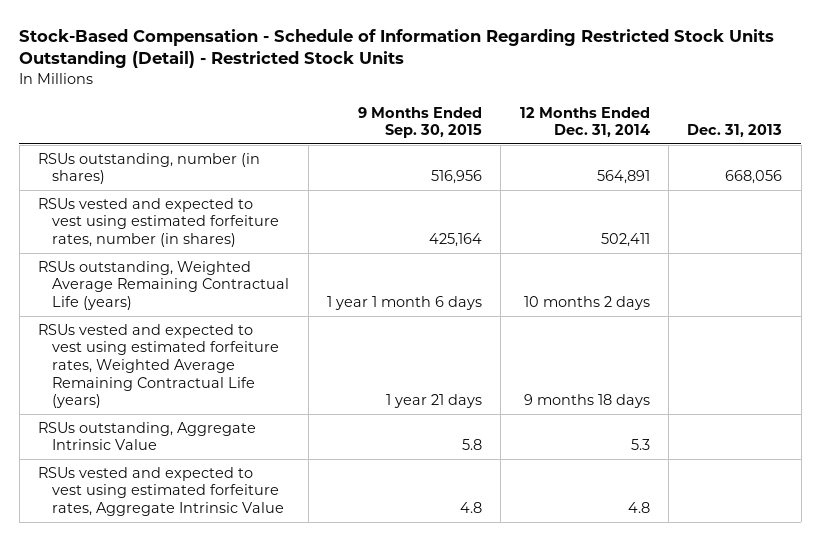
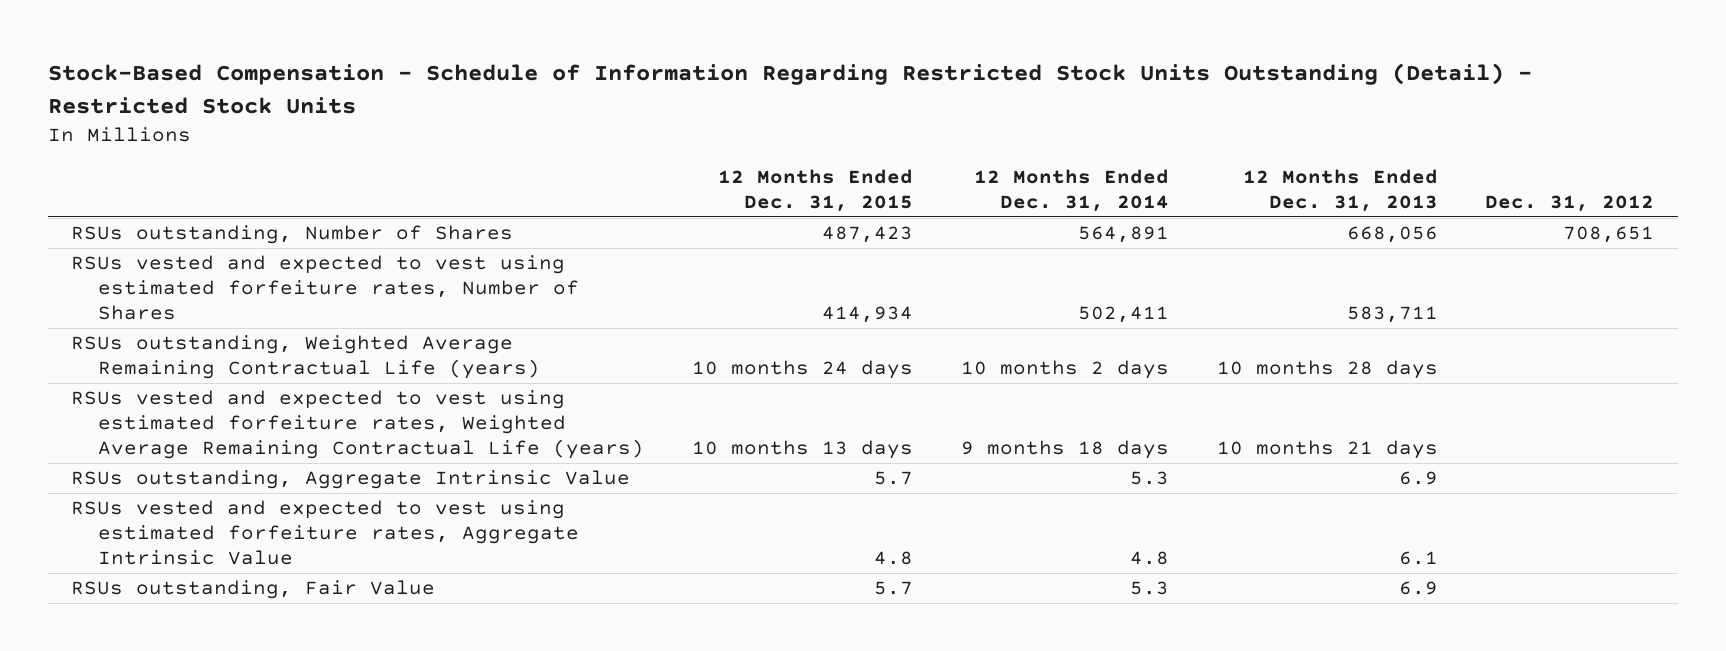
- | 9 Months Ended Sep. 30, 2015 | 12 Months Ended Dec. 31, 2014 | Dec. 31, 2013
+ | 12 Months Ended Dec. 31, 2015 | 12 Months Ended Dec. 31, 2014 | 12 Months Ended Dec. 31, 2013 | Dec. 31, 2012
- RSUs outstanding, number (in shares) | 516,956 | 564,891 | 668,056
- RSUs vested and expected to vest using estimated forfeiture rates, number (in shares) | 425,164 | 502,411 |
+ RSUs outstanding, Number of Shares | 487,423 | 564,891 | 668,056 | 708,651
+ RSUs vested and expected to vest using estimated forfeiture rates, Number of Shares | 414,934 | 502,411 | 583,711 |
+ RSUs outstanding, Fair Value | 5.7 | 5.3 | 6.9 |

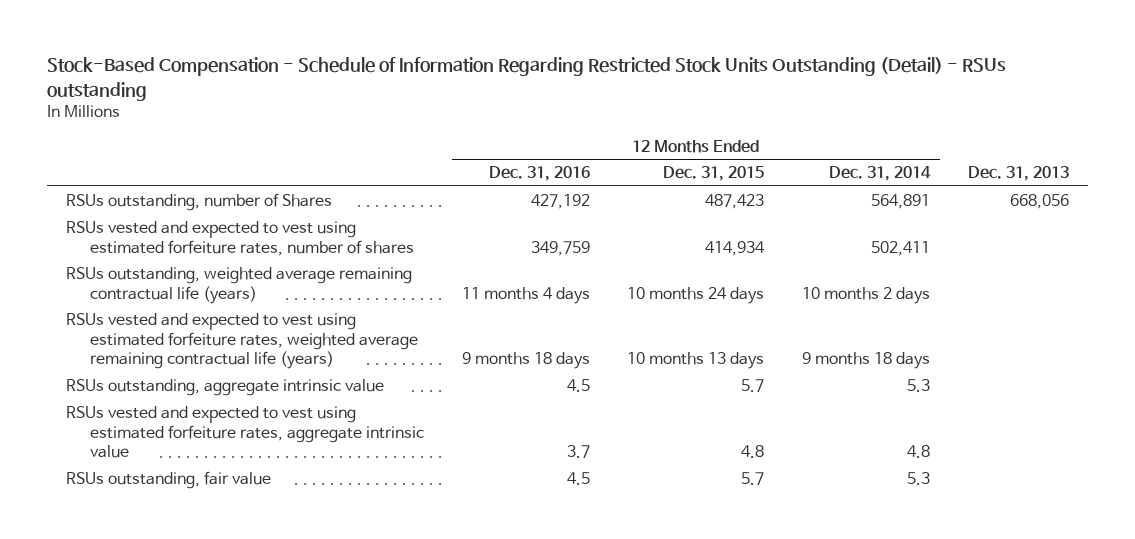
- Stock-Based Compensation - Schedule of Information Regarding Restricted Stock Units Outstanding (Detail) - Restricted Stock Units
+ Stock-Based Compensation - Schedule of Information Regarding Restricted Stock Units Outstanding (Detail) - RSUs outstanding
- | 12 Months Ended Dec. 31, 2015 | 12 Months Ended Dec. 31, 2014 | 12 Months Ended Dec. 31, 2013 | Dec. 31, 2012
+ | 12 Months Ended Dec. 31, 2016 | 12 Months Ended Dec. 31, 2015 | 12 Months Ended Dec. 31, 2014 | Dec. 31, 2013
- RSUs outstanding, Number of Shares | 487,423 | 564,891 | 668,056 | 708,651
- RSUs vested and expected to vest using estimated forfeiture rates, Number of Shares | 414,934 | 502,411 | 583,711 |
- RSUs outstanding, Weighted Average Remaining Contractual Life (years) | 10 months 24 days | 10 months 2 days | 10 months 28 days |
- RSUs vested and expected to vest using estimated forfeiture rates, Weighted Average Remaining Contractual Life (years) | 10 months 13 days | 9 months 18 days | 10 months 21 days |
- RSUs outstanding, Aggregate Intrinsic Value | 5.7 | 5.3 | 6.9 |
- RSUs vested and expected to vest using estimated forfeiture rates, Aggregate Intrinsic Value | 4.8 | 4.8 | 6.1 |
- RSUs outstanding, Fair Value | 5.7 | 5.3 | 6.9 |
+ RSUs outstanding, number of Shares | 427,192 | 487,423 | 564,891 | 668,056
+ RSUs vested and expected to vest using estimated forfeiture rates, number of shares | 349,759 | 414,934 | 502,411 |
+ RSUs outstanding, weighted average remaining contractual life (years) | 11 months 4 days | 10 months 24 days | 10 months 2 days |
+ RSUs vested and expected to vest using estimated forfeiture rates, weighted average remaining contractual life (years) | 9 months 18 days | 10 months 13 days | 9 months 18 days |
+ RSUs outstanding, aggregate intrinsic value | 4.5 | 5.7 | 5.3 |
+ RSUs vested and expected to vest using estimated forfeiture rates, aggregate intrinsic value | 3.7 | 4.8 | 4.8 |
+ RSUs outstanding, fair value | 4.5 | 5.7 | 5.3 |

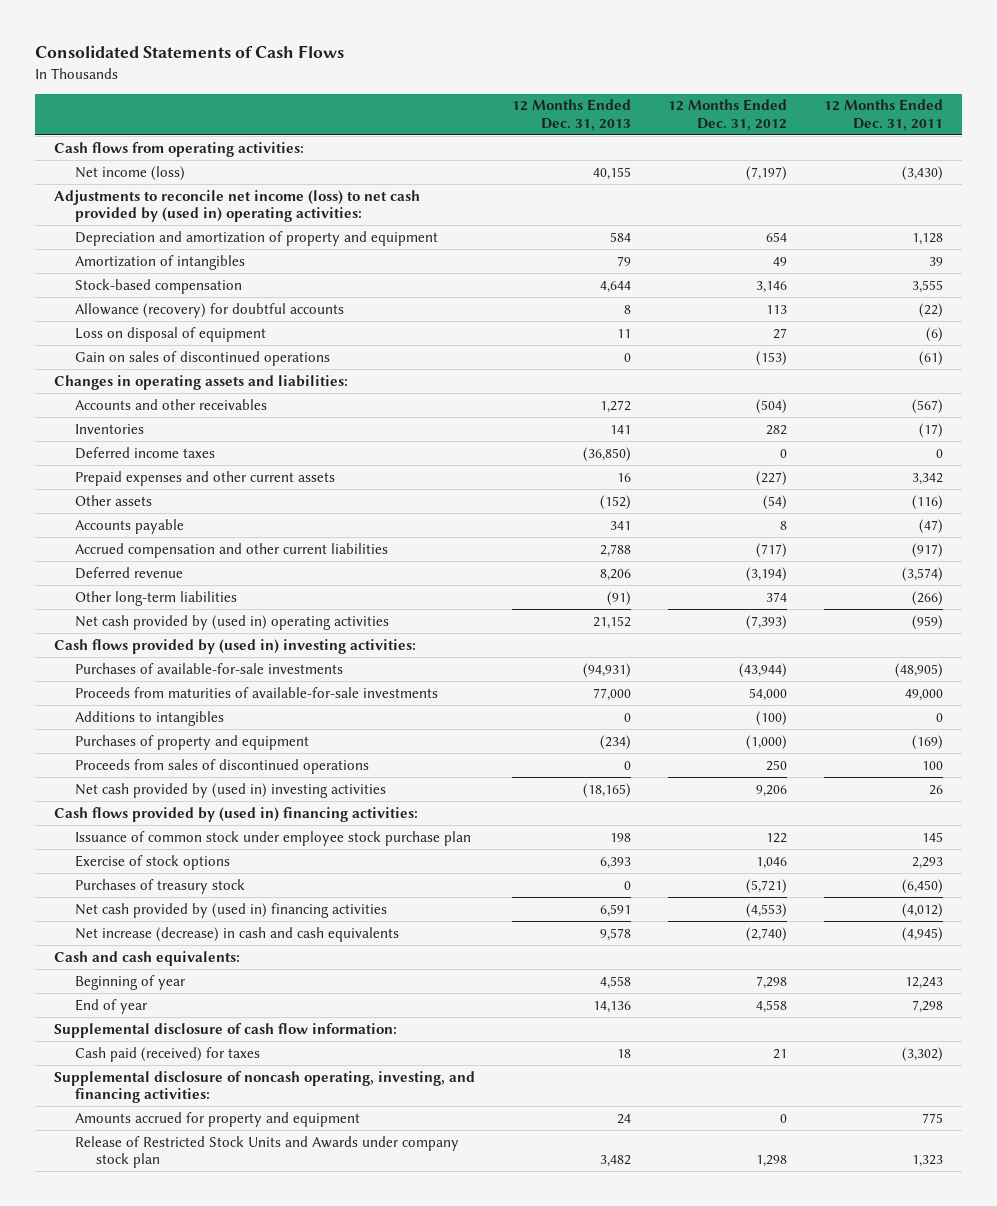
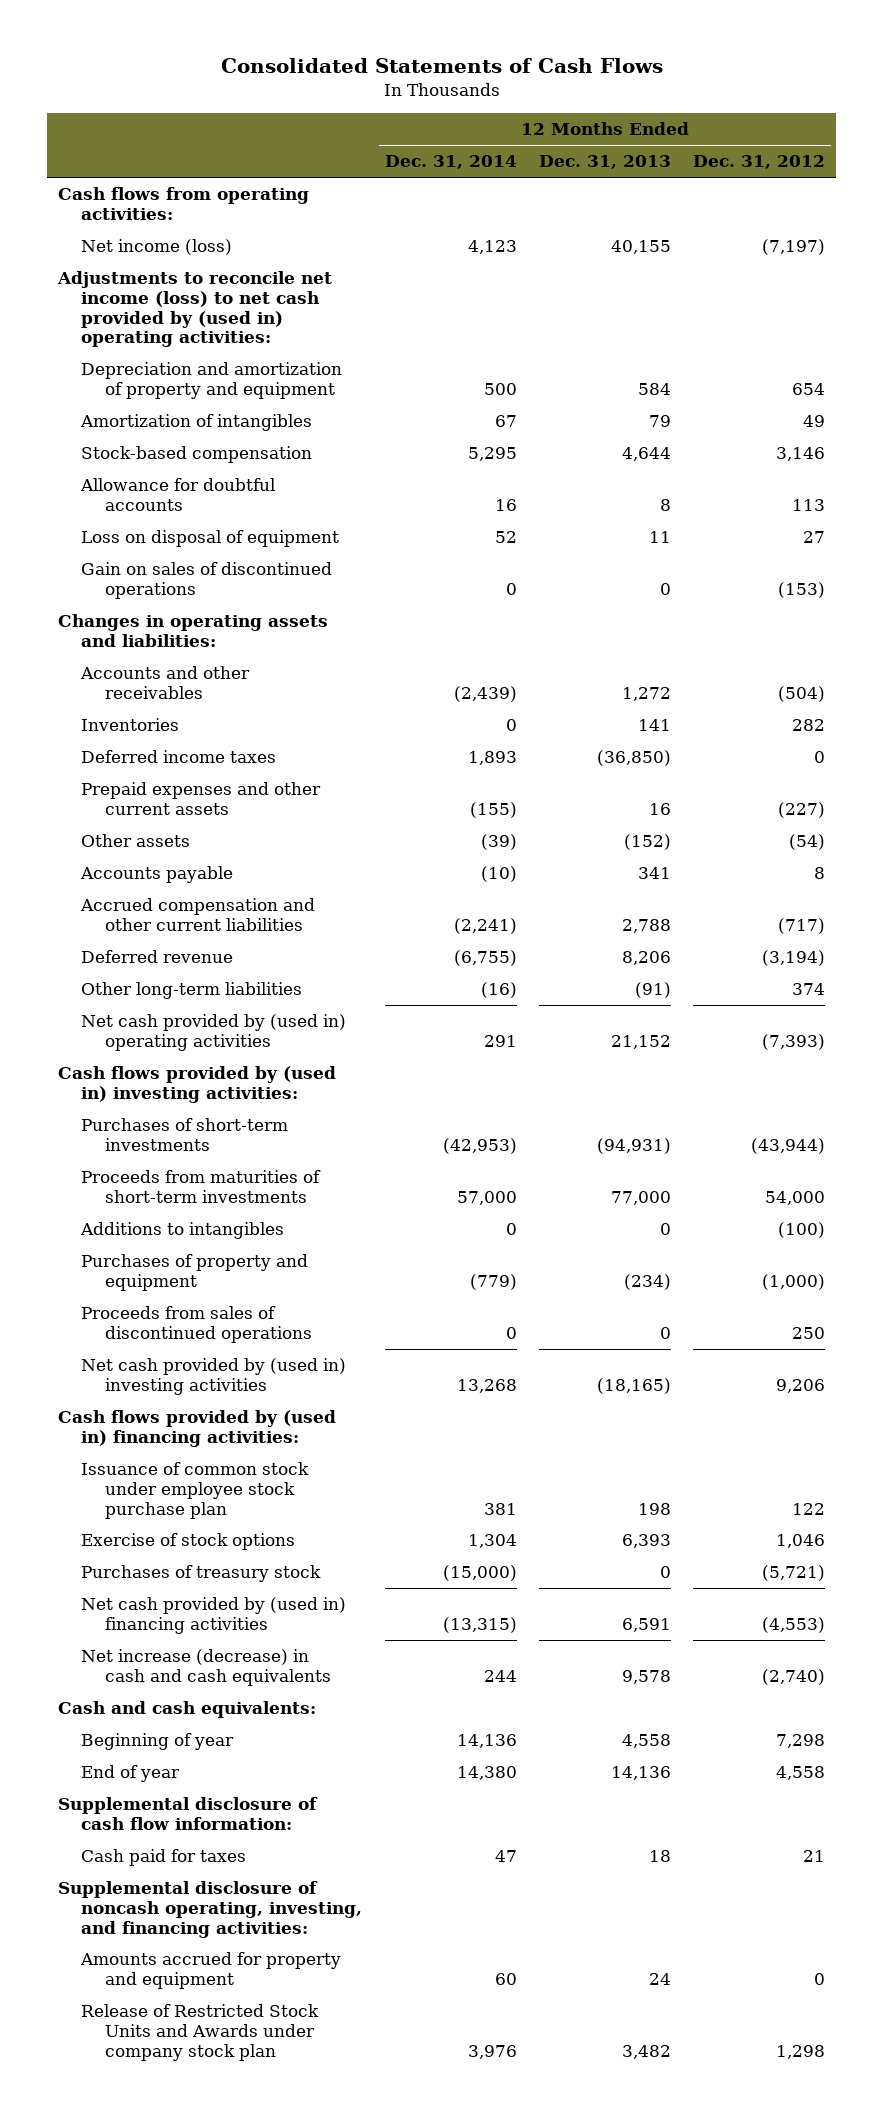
- | 12 Months Ended Dec. 31, 2013 | 12 Months Ended Dec. 31, 2012 | 12 Months Ended Dec. 31, 2011
+ | 12 Months Ended Dec. 31, 2014 | 12 Months Ended Dec. 31, 2013 | 12 Months Ended Dec. 31, 2012
- Allowance (recovery) for doubtful accounts | 8 | 113 | (22)
+ Allowance for doubtful accounts | 16 | 8 | 113
- Purchases of available-for-sale investments | (94,931) | (43,944) | (48,905)
- Proceeds from maturities of available-for-sale investments | 77,000 | 54,000 | 49,000
+ Purchases of short-term investments | (42,953) | (94,931) | (43,944)
+ Proceeds from maturities of short-term investments | 57,000 | 77,000 | 54,000
- Cash paid (received) for taxes | 18 | 21 | (3,302)
+ Cash paid for taxes | 47 | 18 | 21

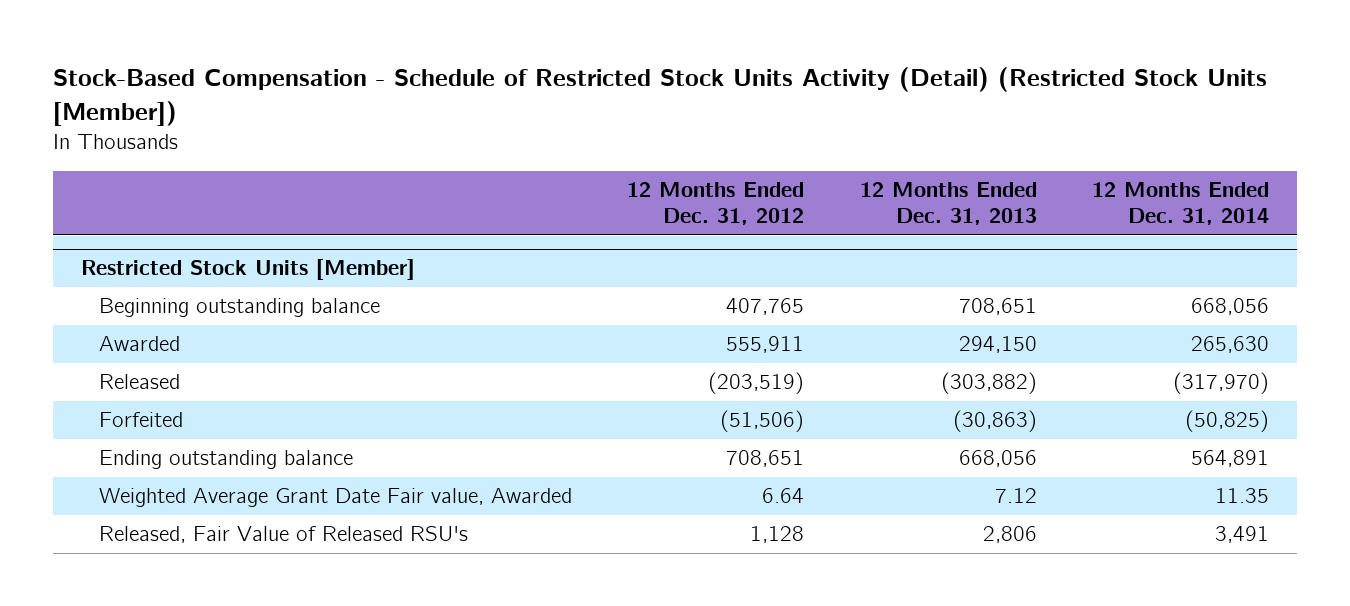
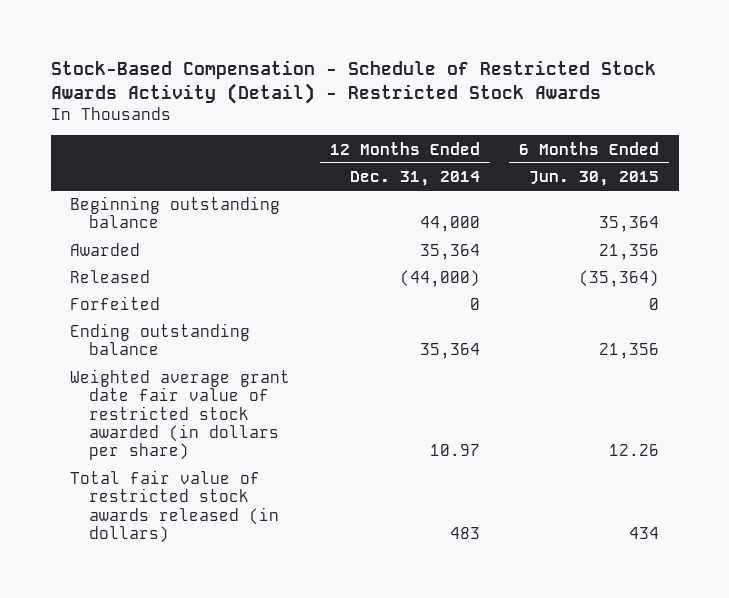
- Stock-Based Compensation - Schedule of Restricted Stock Units Activity (Detail) (Restricted Stock Units [Member])
+ Stock-Based Compensation - Schedule of Restricted Stock Awards Activity (Detail) - Restricted Stock Awards
- | 12 Months Ended Dec. 31, 2012 | 12 Months Ended Dec. 31, 2013 | 12 Months Ended Dec. 31, 2014
+ | 12 Months Ended Dec. 31, 2014 | 6 Months Ended Jun. 30, 2015
- Restricted Stock Units [Member]
- Beginning outstanding balance | 407,765 | 708,651 | 668,056
- Awarded | 555,911 | 294,150 | 265,630
- Released | (203,519) | (303,882) | (317,970)
- Forfeited | (51,506) | (30,863) | (50,825)
- Ending outstanding balance | 708,651 | 668,056 | 564,891
- Weighted Average Grant Date Fair value, Awarded | 6.64 | 7.12 | 11.35
- Released, Fair Value of Released RSU's | 1,128 | 2,806 | 3,491
+ Beginning outstanding balance | 44,000 | 35,364
+ Awarded | 35,364 | 21,356
+ Released | (44,000) | (35,364)
+ Forfeited | 0 | 0
+ Ending outstanding balance | 35,364 | 21,356
+ Weighted average grant date fair value of restricted stock awarded (in dollars per share) | 10.97 | 12.26
+ Total fair value of restricted stock awards released (in dollars) | 483 | 434

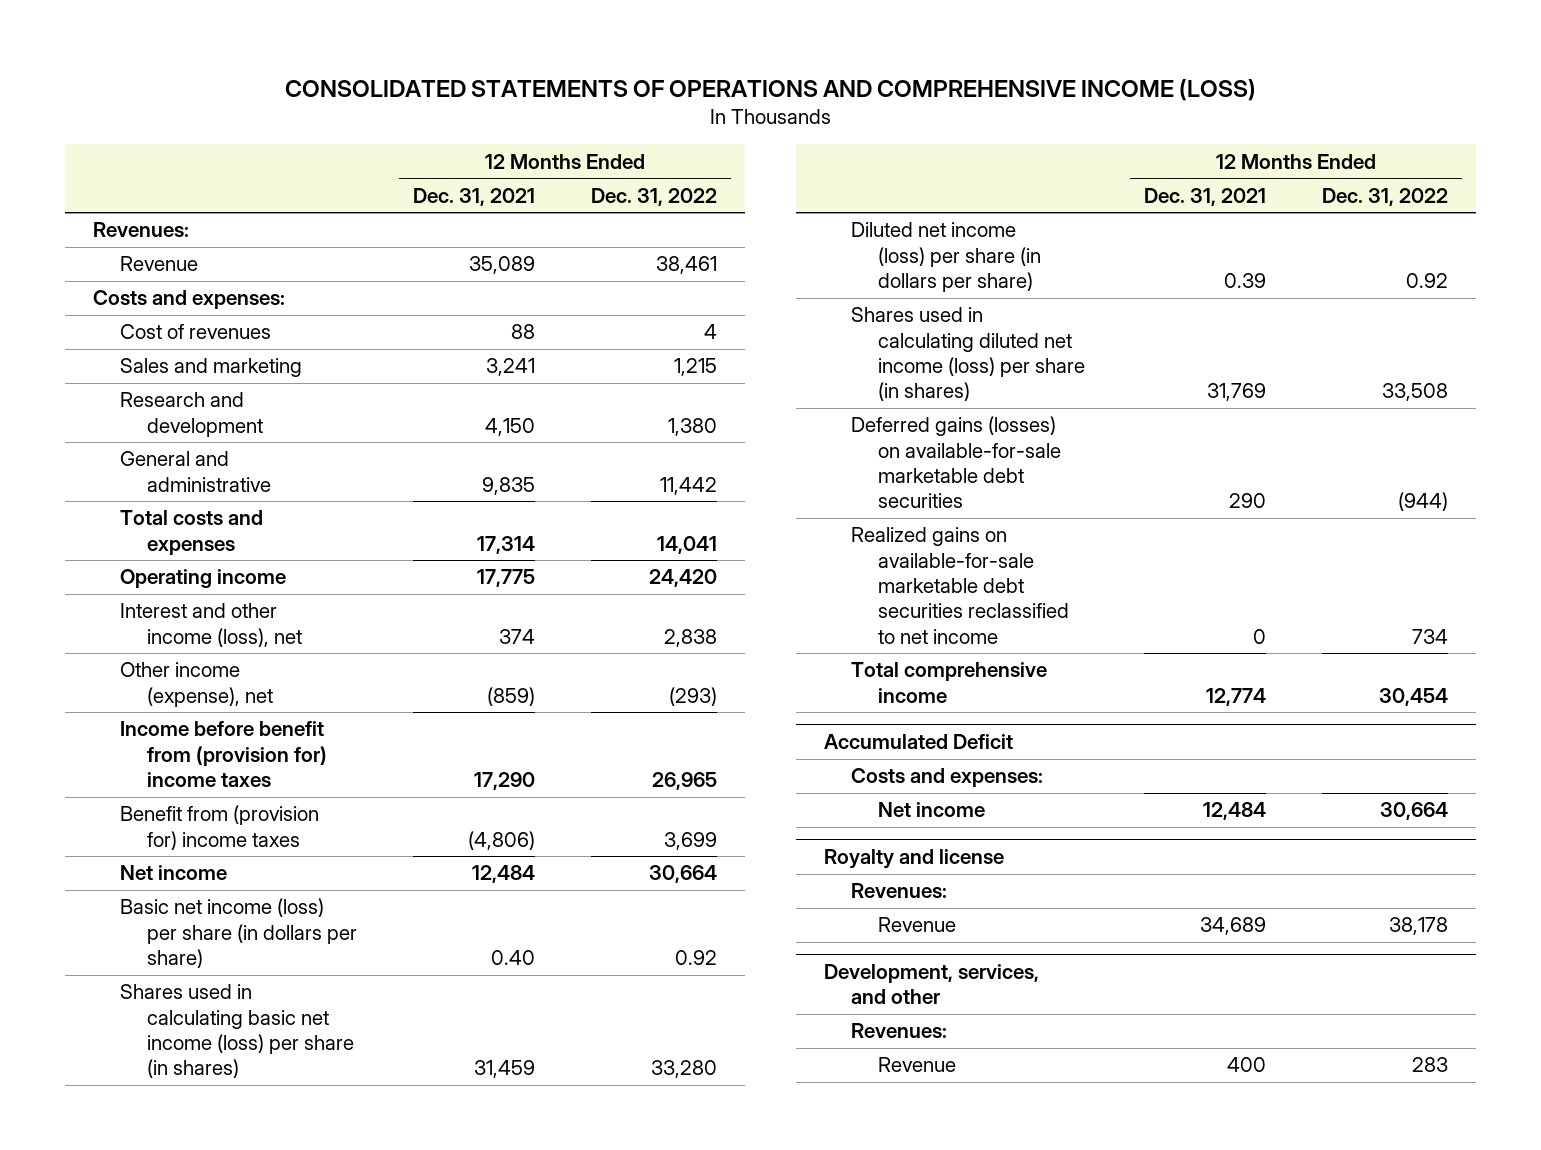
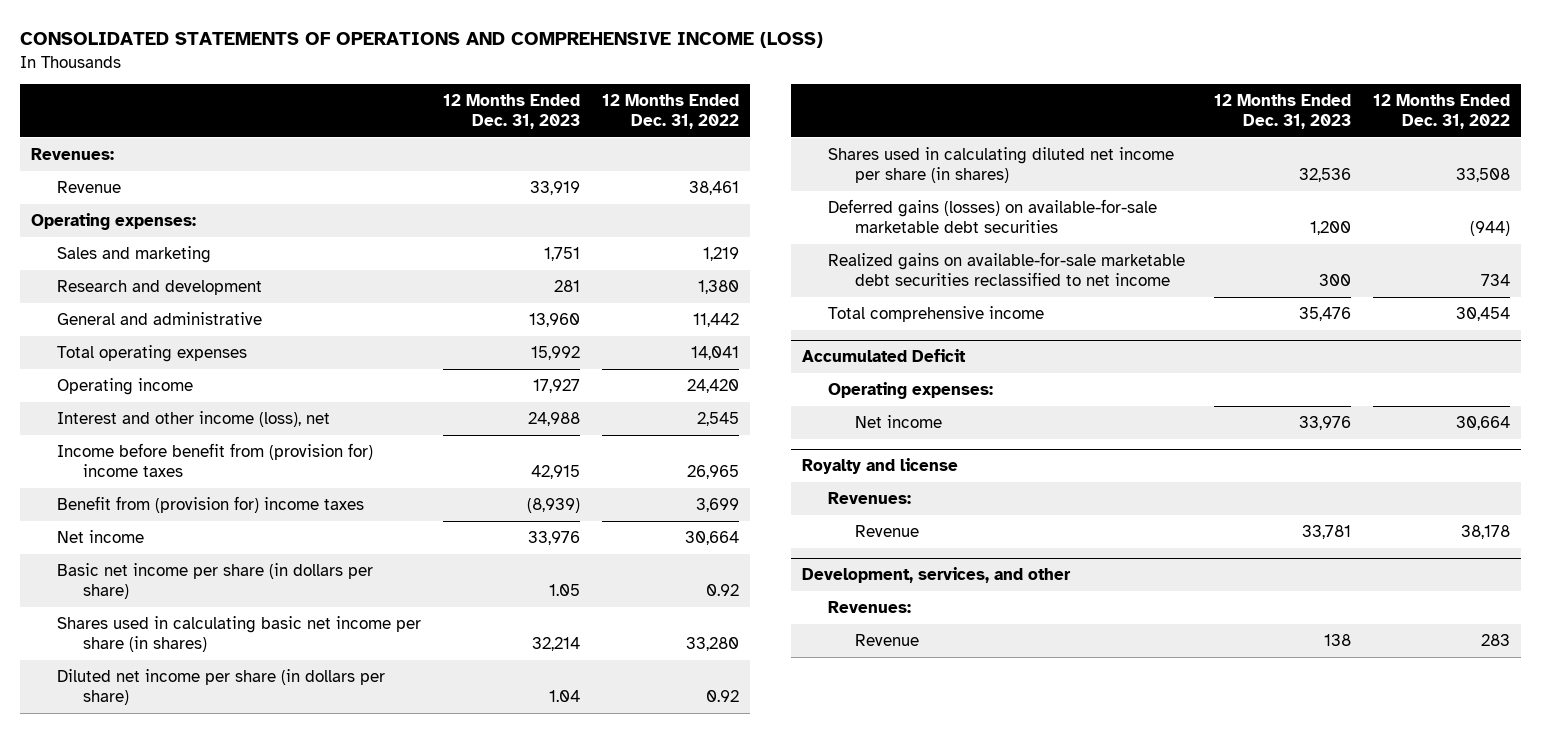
- | 12 Months Ended Dec. 31, 2021 | 12 Months Ended Dec. 31, 2022
+ | 12 Months Ended Dec. 31, 2023 | 12 Months Ended Dec. 31, 2022
- Costs and expenses:
- Cost of revenues | 88 | 4
- Sales and marketing | 3,241 | 1,215
+ Operating expenses:
+ Sales and marketing | 1,751 | 1,219
- Total costs and expenses | 17,314 | 14,041
+ Total operating expenses | 15,992 | 14,041
- Interest and other income (loss), net | 374 | 2,838
- Other income (expense), net | (859) | (293)
+ Interest and other income (loss), net | 24,988 | 2,545
- Basic net income (loss) per share (in dollars per share) | 0.40 | 0.92
- Shares used in calculating basic net income (loss) per share (in shares) | 31,459 | 33,280
- Diluted net income (loss) per share (in dollars per share) | 0.39 | 0.92
- Shares used in calculating diluted net income (loss) per share (in shares) | 31,769 | 33,508
+ Basic net income per share (in dollars per share) | 1.05 | 0.92
+ Shares used in calculating basic net income per share (in shares) | 32,214 | 33,280
+ Diluted net income per share (in dollars per share) | 1.04 | 0.92
+ Shares used in calculating diluted net income per share (in shares) | 32,536 | 33,508
@ Accumulated Deficit
- Costs and expenses:
+ Operating expenses:

